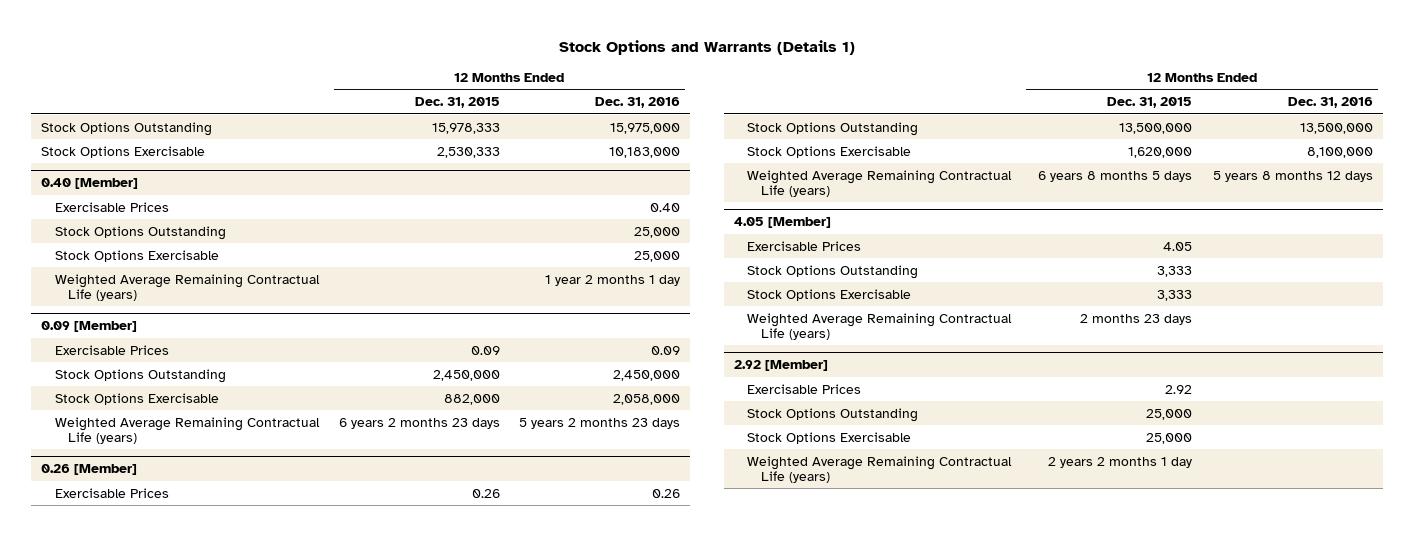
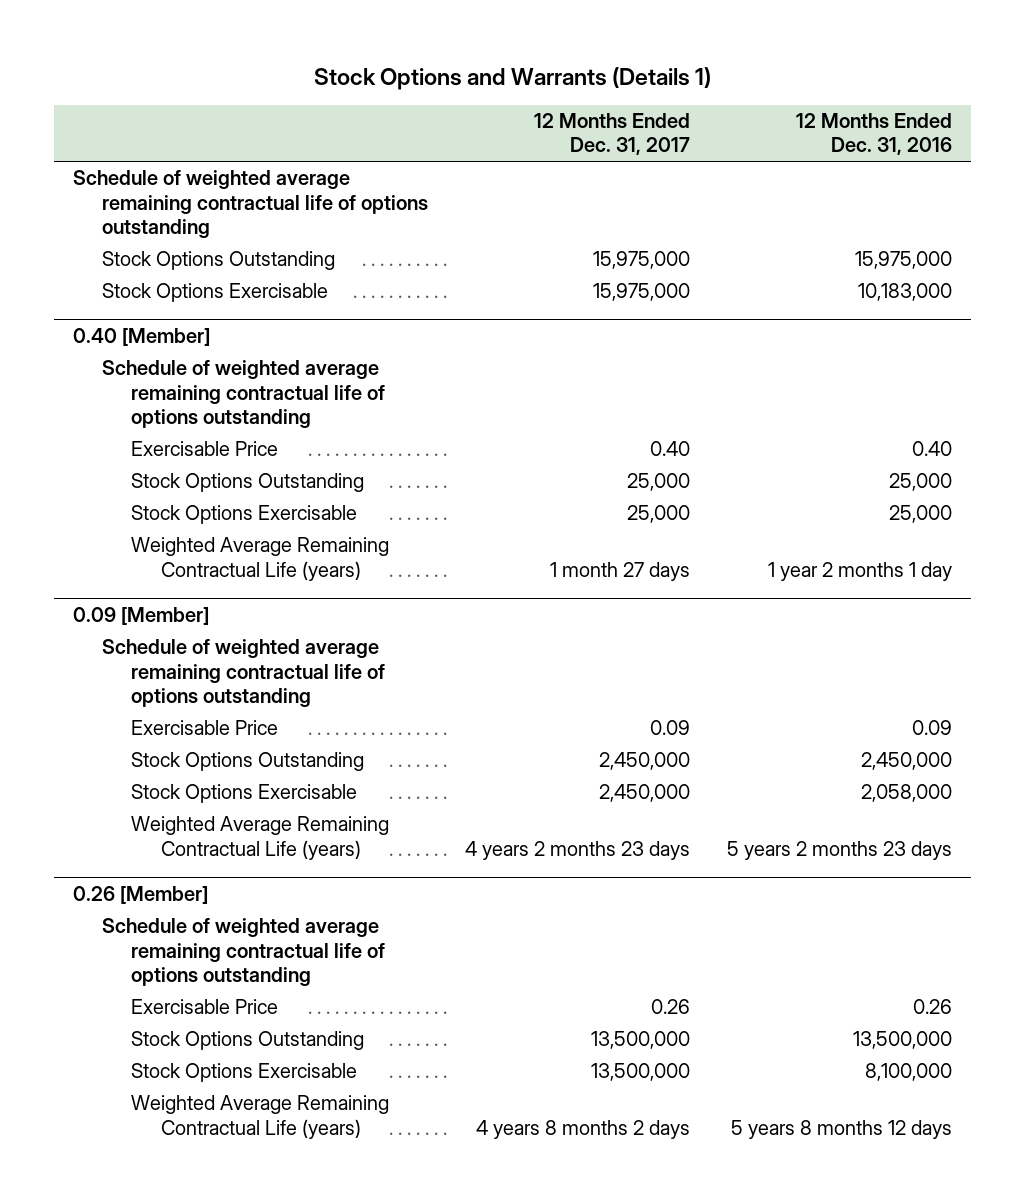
- | 12 Months Ended Dec. 31, 2015 | 12 Months Ended Dec. 31, 2016
+ | 12 Months Ended Dec. 31, 2017 | 12 Months Ended Dec. 31, 2016
+ Schedule of weighted average remaining contractual life of options outstanding
@ 0.40 [Member]
- Exercisable Prices | | 0.40
+ Schedule of weighted average remaining contractual life of options outstanding
+ Exercisable Price | 0.40 | 0.40
@ 0.09 [Member]
- Exercisable Prices | 0.09 | 0.09
+ Schedule of weighted average remaining contractual life of options outstanding
+ Exercisable Price | 0.09 | 0.09
@ 0.26 [Member]
- Exercisable Prices | 0.26 | 0.26
+ Schedule of weighted average remaining contractual life of options outstanding
+ Exercisable Price | 0.26 | 0.26
- 4.05 [Member]
- Exercisable Prices | 4.05 |
- Stock Options Outstanding | 3,333 |
- Stock Options Exercisable | 3,333 |
- Weighted Average Remaining Contractual Life (years) | 2 months 23 days |
- 2.92 [Member]
- Exercisable Prices | 2.92 |
- Stock Options Outstanding | 25,000 |
- Stock Options Exercisable | 25,000 |
- Weighted Average Remaining Contractual Life (years) | 2 years 2 months 1 day |

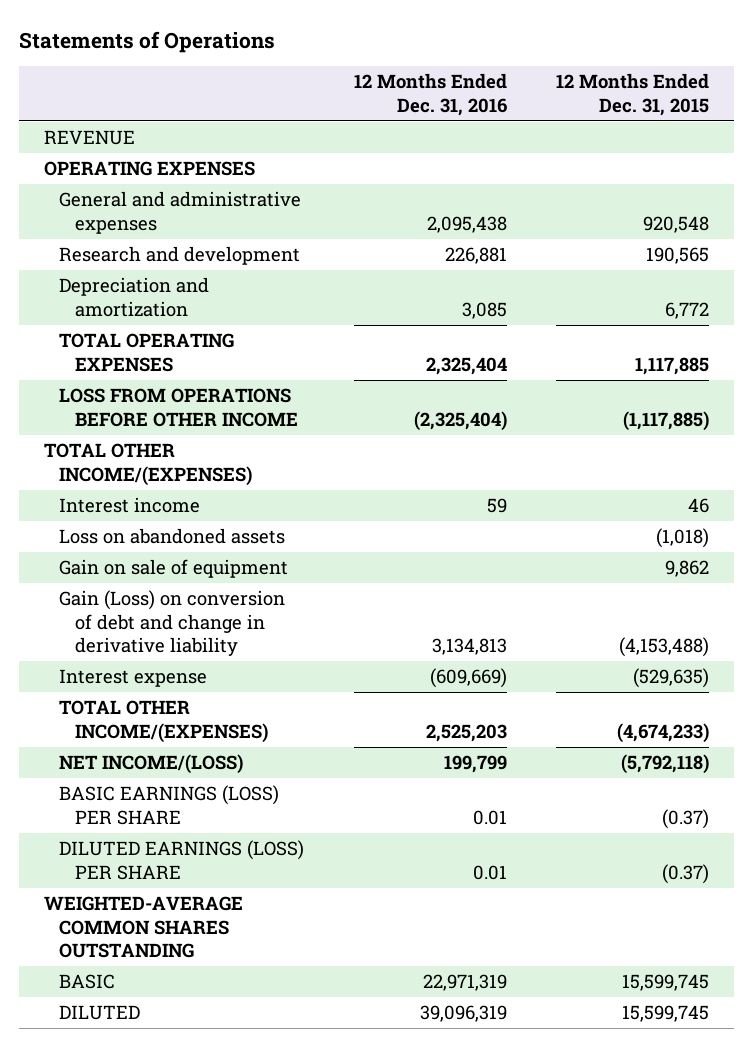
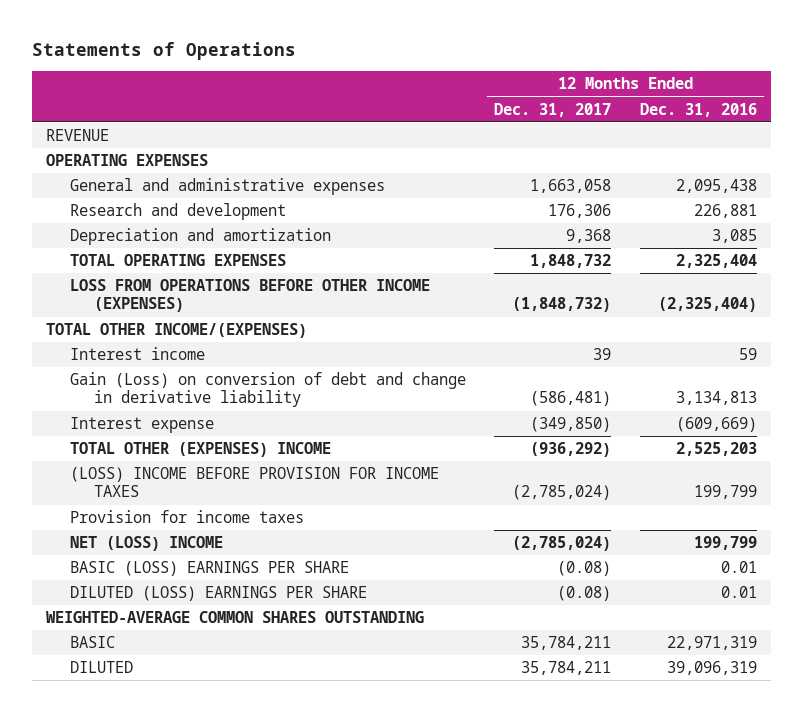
- | 12 Months Ended Dec. 31, 2016 | 12 Months Ended Dec. 31, 2015
+ | 12 Months Ended Dec. 31, 2017 | 12 Months Ended Dec. 31, 2016
- LOSS FROM OPERATIONS BEFORE OTHER INCOME | (2,325,404) | (1,117,885)
+ LOSS FROM OPERATIONS BEFORE OTHER INCOME (EXPENSES) | (1,848,732) | (2,325,404)
- Loss on abandoned assets | | (1,018)
- Gain on sale of equipment | | 9,862
- TOTAL OTHER INCOME/(EXPENSES) | 2,525,203 | (4,674,233)
- NET INCOME/(LOSS) | 199,799 | (5,792,118)
- BASIC EARNINGS (LOSS) PER SHARE | 0.01 | (0.37)
- DILUTED EARNINGS (LOSS) PER SHARE | 0.01 | (0.37)
+ TOTAL OTHER (EXPENSES) INCOME | (936,292) | 2,525,203
+ (LOSS) INCOME BEFORE PROVISION FOR INCOME TAXES | (2,785,024) | 199,799
+ Provision for income taxes
+ NET (LOSS) INCOME | (2,785,024) | 199,799
+ BASIC (LOSS) EARNINGS PER SHARE | (0.08) | 0.01
+ DILUTED (LOSS) EARNINGS PER SHARE | (0.08) | 0.01

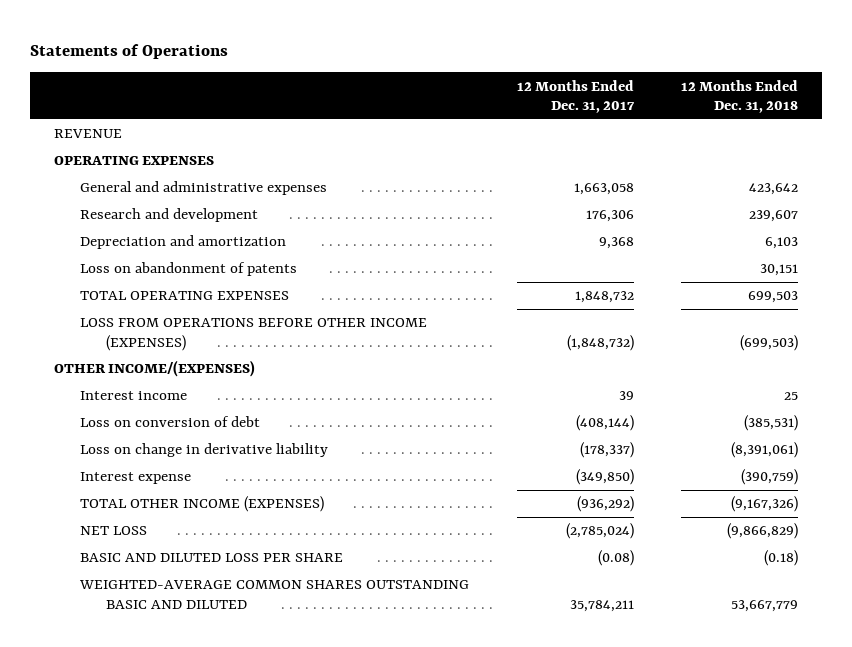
- | 12 Months Ended Dec. 31, 2017 | 12 Months Ended Dec. 31, 2016
+ | 12 Months Ended Dec. 31, 2017 | 12 Months Ended Dec. 31, 2018
+ Loss on abandonment of patents | | 30,151
- TOTAL OTHER INCOME/(EXPENSES)
+ OTHER INCOME/(EXPENSES)
- Gain (Loss) on conversion of debt and change in derivative liability | (586,481) | 3,134,813
+ Loss on conversion of debt | (408,144) | (385,531)
+ Loss on change in derivative liability | (178,337) | (8,391,061)
- TOTAL OTHER (EXPENSES) INCOME | (936,292) | 2,525,203
- (LOSS) INCOME BEFORE PROVISION FOR INCOME TAXES | (2,785,024) | 199,799
- Provision for income taxes
- NET (LOSS) INCOME | (2,785,024) | 199,799
- BASIC (LOSS) EARNINGS PER SHARE | (0.08) | 0.01
- DILUTED (LOSS) EARNINGS PER SHARE | (0.08) | 0.01
- WEIGHTED-AVERAGE COMMON SHARES OUTSTANDING
- BASIC | 35,784,211 | 22,971,319
- DILUTED | 35,784,211 | 39,096,319
+ TOTAL OTHER INCOME (EXPENSES) | (936,292) | (9,167,326)
+ NET LOSS | (2,785,024) | (9,866,829)
+ BASIC AND DILUTED LOSS PER SHARE | (0.08) | (0.18)
+ WEIGHTED-AVERAGE COMMON SHARES OUTSTANDING BASIC AND DILUTED | 35,784,211 | 53,667,779

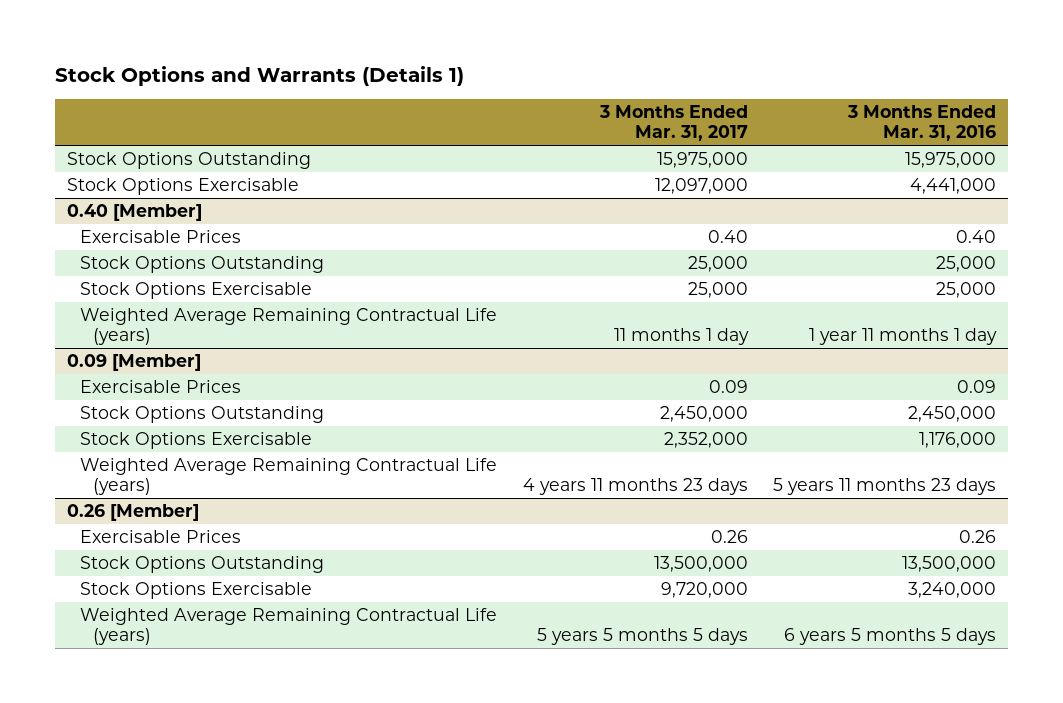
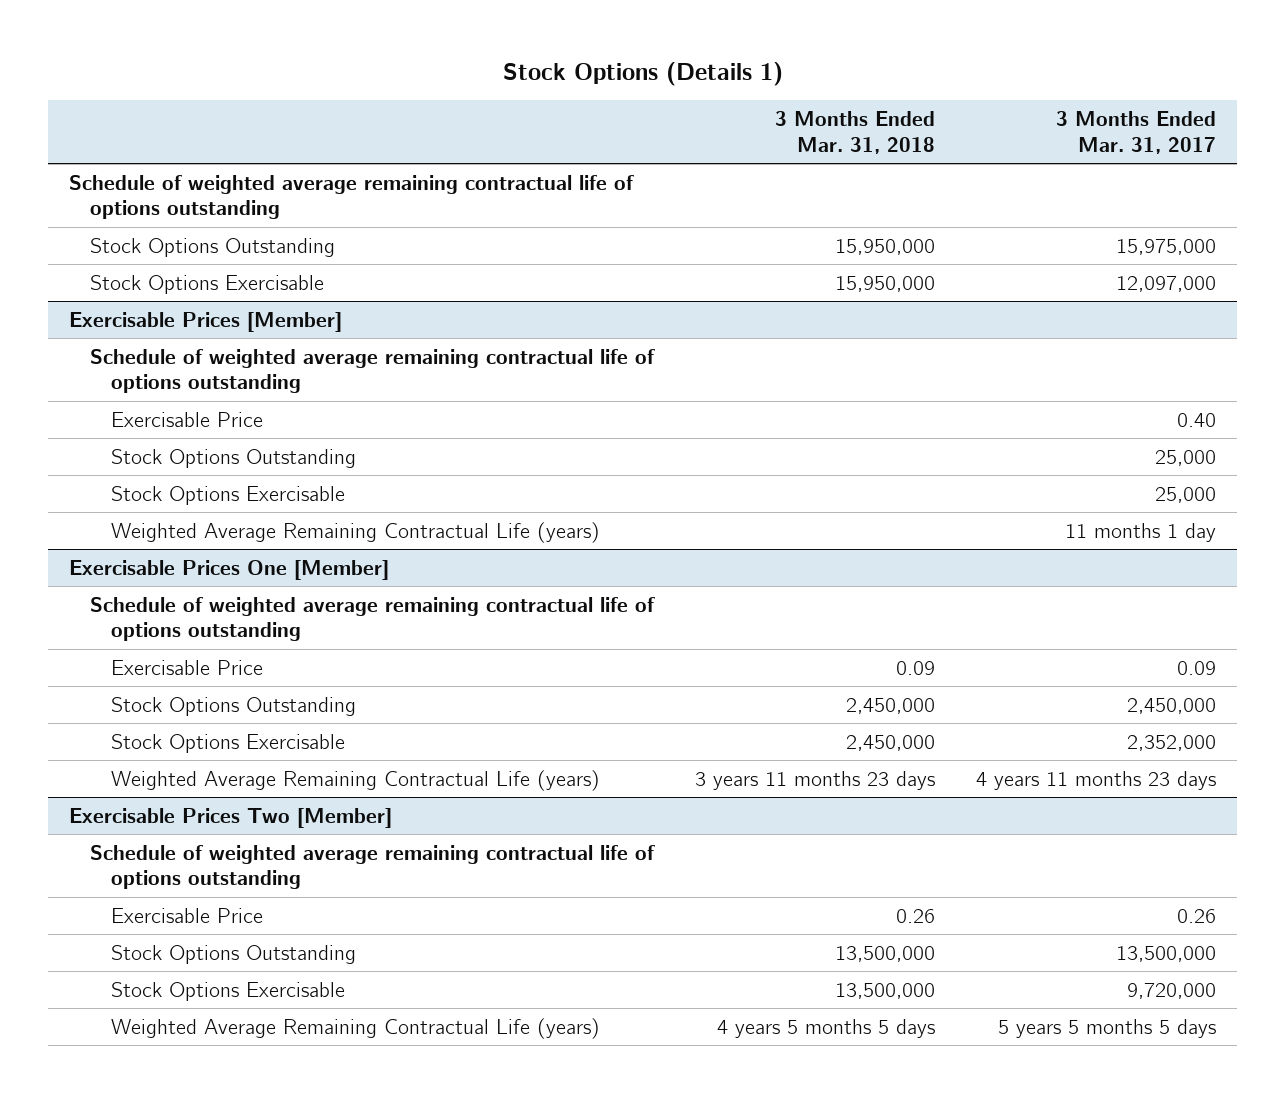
- Stock Options and Warrants (Details 1)
+ Stock Options (Details 1)
- | 3 Months Ended Mar. 31, 2017 | 3 Months Ended Mar. 31, 2016
+ | 3 Months Ended Mar. 31, 2018 | 3 Months Ended Mar. 31, 2017
+ Schedule of weighted average remaining contractual life of options outstanding
- 0.40 [Member]
- Exercisable Prices | 0.40 | 0.40
+ Exercisable Prices [Member]
+ Schedule of weighted average remaining contractual life of options outstanding
+ Exercisable Price | | 0.40
- 0.09 [Member]
- Exercisable Prices | 0.09 | 0.09
+ Exercisable Prices One [Member]
+ Schedule of weighted average remaining contractual life of options outstanding
+ Exercisable Price | 0.09 | 0.09
- 0.26 [Member]
- Exercisable Prices | 0.26 | 0.26
+ Exercisable Prices Two [Member]
+ Schedule of weighted average remaining contractual life of options outstanding
+ Exercisable Price | 0.26 | 0.26

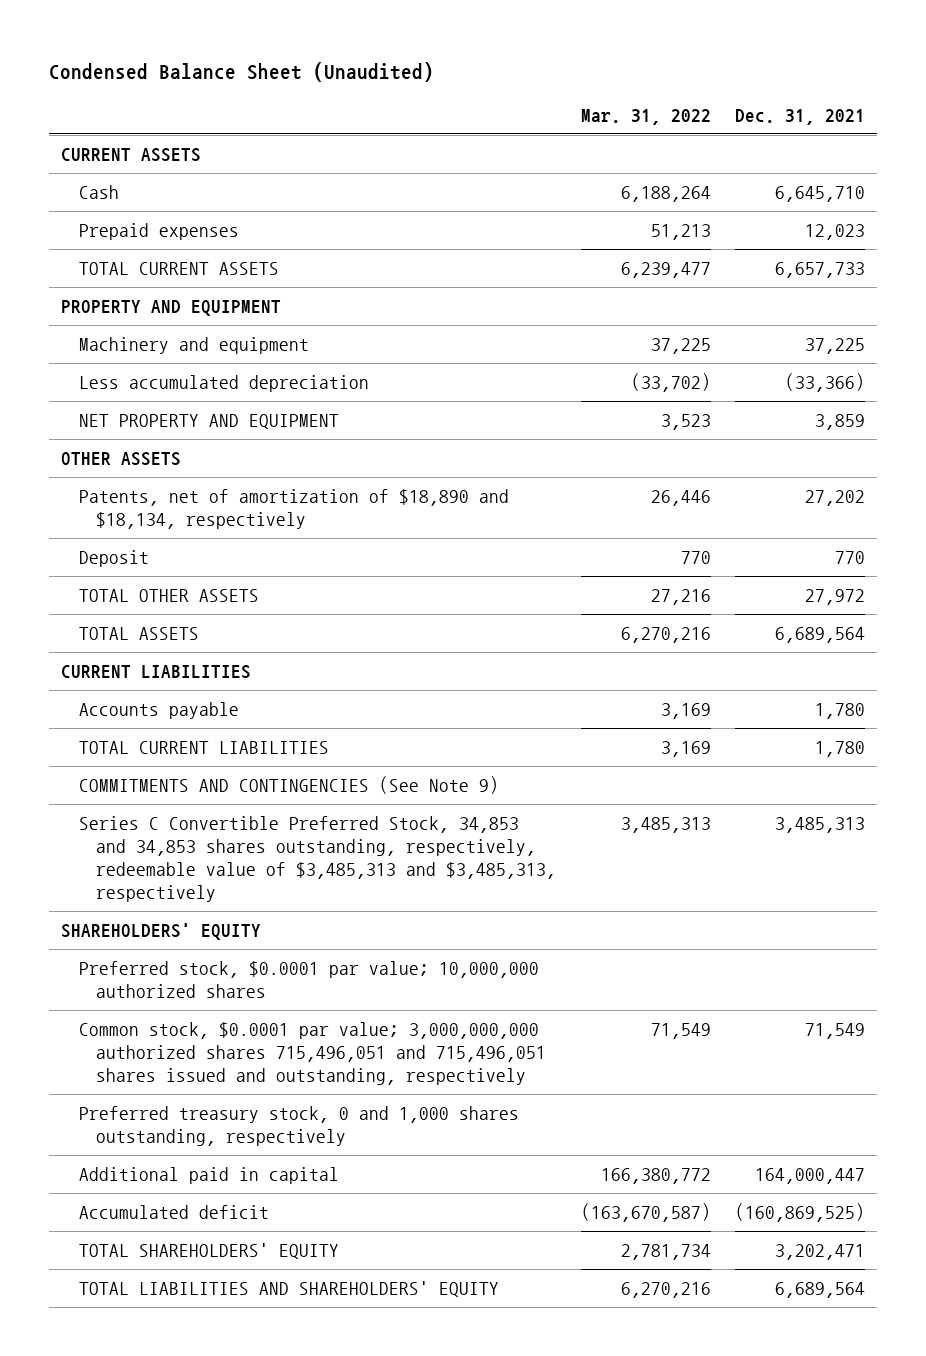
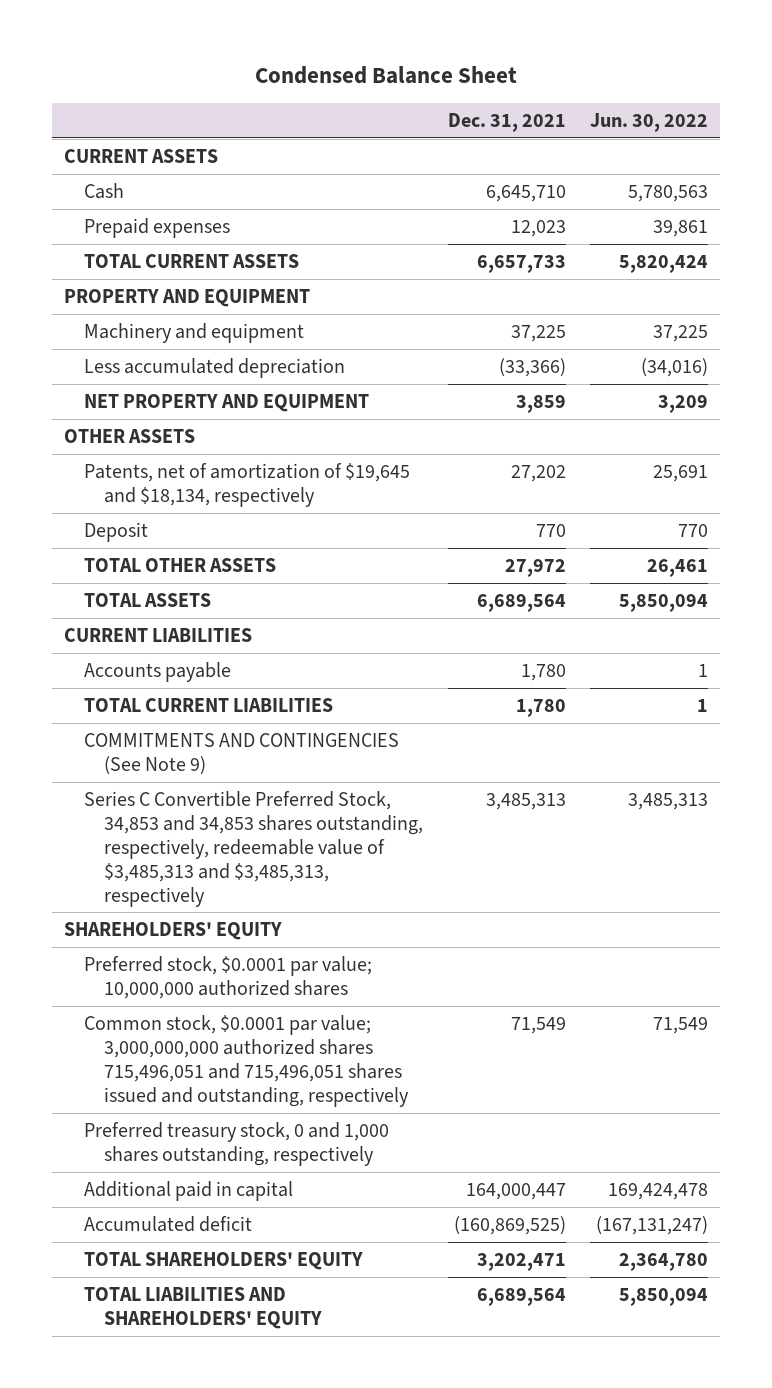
- Condensed Balance Sheet (Unaudited)
+ Condensed Balance Sheet
- | Mar. 31, 2022 | Dec. 31, 2021
+ | Dec. 31, 2021 | Jun. 30, 2022
- Patents, net of amortization of $18,890 and $18,134, respectively | 26,446 | 27,202
+ Patents, net of amortization of $19,645 and $18,134, respectively | 27,202 | 25,691

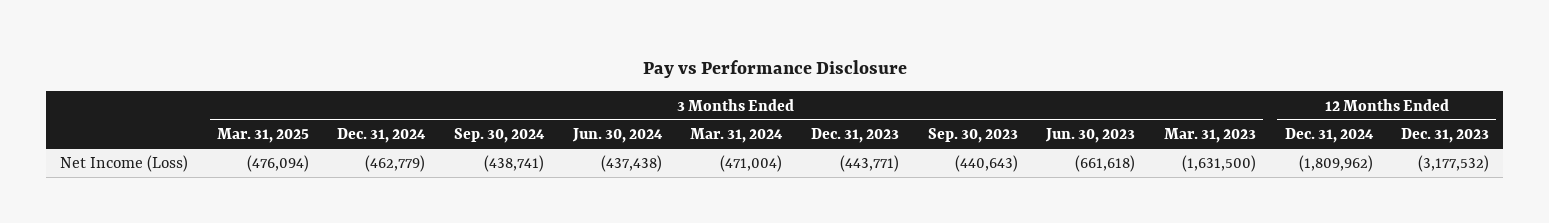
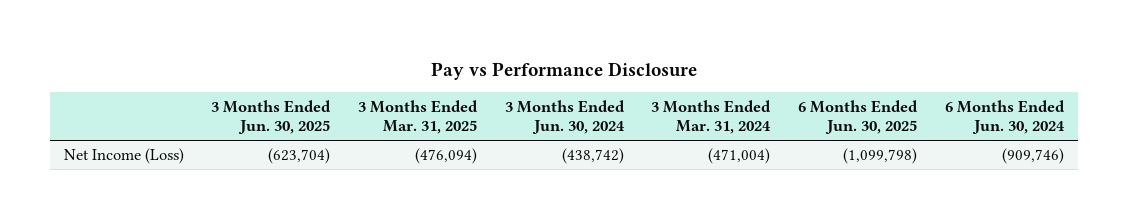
- | 3 Months Ended Mar. 31, 2025 | 3 Months Ended Dec. 31, 2024 | 3 Months Ended Sep. 30, 2024 | 3 Months Ended Jun. 30, 2024 | 3 Months Ended Mar. 31, 2024 | 3 Months Ended Dec. 31, 2023 | 3 Months Ended Sep. 30, 2023 | 3 Months Ended Jun. 30, 2023 | 3 Months Ended Mar. 31, 2023 | 12 Months Ended Dec. 31, 2024 | 12 Months Ended Dec. 31, 2023
+ | 3 Months Ended Jun. 30, 2025 | 3 Months Ended Mar. 31, 2025 | 3 Months Ended Jun. 30, 2024 | 3 Months Ended Mar. 31, 2024 | 6 Months Ended Jun. 30, 2025 | 6 Months Ended Jun. 30, 2024
- Net Income (Loss) | (476,094) | (462,779) | (438,741) | (437,438) | (471,004) | (443,771) | (440,643) | (661,618) | (1,631,500) | (1,809,962) | (3,177,532)
+ Net Income (Loss) | (623,704) | (476,094) | (438,742) | (471,004) | (1,099,798) | (909,746)

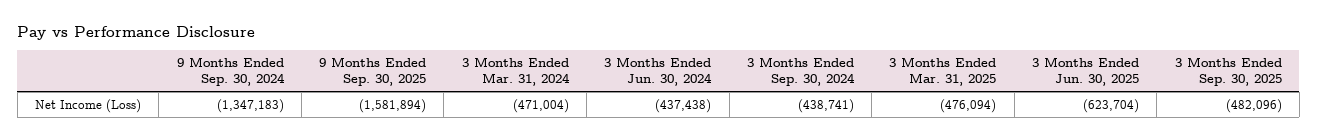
- | 3 Months Ended Jun. 30, 2025 | 3 Months Ended Mar. 31, 2025 | 3 Months Ended Jun. 30, 2024 | 3 Months Ended Mar. 31, 2024 | 6 Months Ended Jun. 30, 2025 | 6 Months Ended Jun. 30, 2024
+ | 9 Months Ended Sep. 30, 2024 | 9 Months Ended Sep. 30, 2025 | 3 Months Ended Mar. 31, 2024 | 3 Months Ended Jun. 30, 2024 | 3 Months Ended Sep. 30, 2024 | 3 Months Ended Mar. 31, 2025 | 3 Months Ended Jun. 30, 2025 | 3 Months Ended Sep. 30, 2025
- Net Income (Loss) | (623,704) | (476,094) | (438,742) | (471,004) | (1,099,798) | (909,746)
+ Net Income (Loss) | (1,347,183) | (1,581,894) | (471,004) | (437,438) | (438,741) | (476,094) | (623,704) | (482,096)

